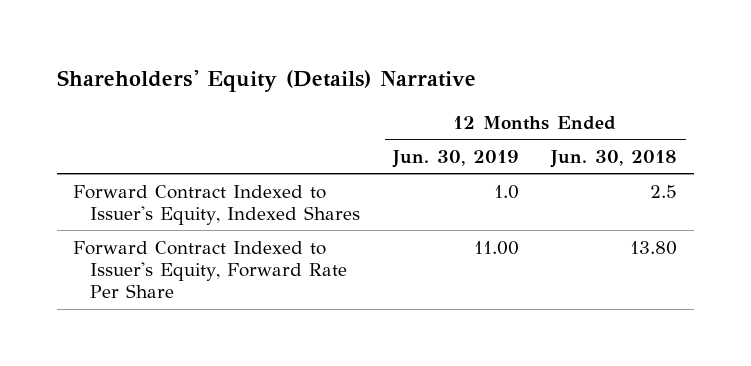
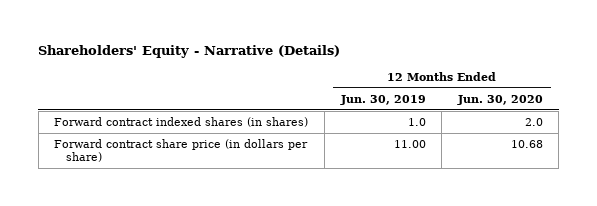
- Shareholders' Equity (Details) Narrative
+ Shareholders' Equity - Narrative (Details)
- | 12 Months Ended Jun. 30, 2019 | 12 Months Ended Jun. 30, 2018
+ | 12 Months Ended Jun. 30, 2019 | 12 Months Ended Jun. 30, 2020
- Forward Contract Indexed to Issuer's Equity, Indexed Shares | 1.0 | 2.5
- Forward Contract Indexed to Issuer's Equity, Forward Rate Per Share | 11.00 | 13.80
+ Forward contract indexed shares (in shares) | 1.0 | 2.0
+ Forward contract share price (in dollars per share) | 11.00 | 10.68

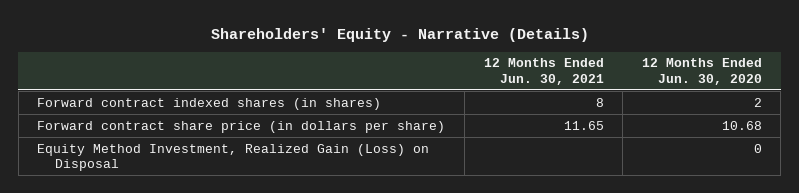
- | 12 Months Ended Jun. 30, 2019 | 12 Months Ended Jun. 30, 2020
+ | 12 Months Ended Jun. 30, 2021 | 12 Months Ended Jun. 30, 2020
- Forward contract indexed shares (in shares) | 1.0 | 2.0
+ Forward contract indexed shares (in shares) | 8 | 2
+ Equity Method Investment, Realized Gain (Loss) on Disposal | | 0

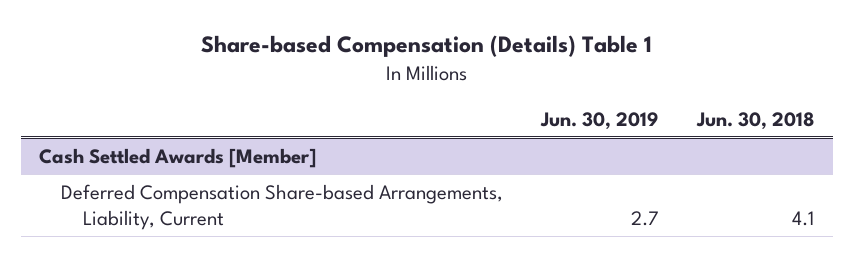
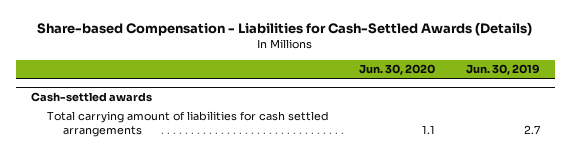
- Share-based Compensation (Details) Table 1
+ Share-based Compensation - Liabilities for Cash-Settled Awards (Details)
- | Jun. 30, 2019 | Jun. 30, 2018
+ | Jun. 30, 2020 | Jun. 30, 2019
- Cash Settled Awards [Member]
- Deferred Compensation Share-based Arrangements, Liability, Current | 2.7 | 4.1
+ Cash-settled awards
+ Total carrying amount of liabilities for cash settled arrangements | 1.1 | 2.7

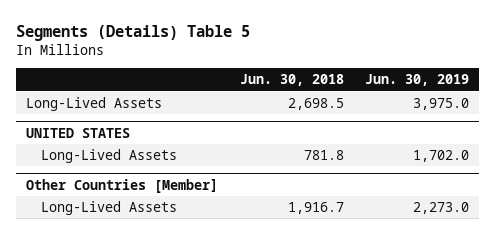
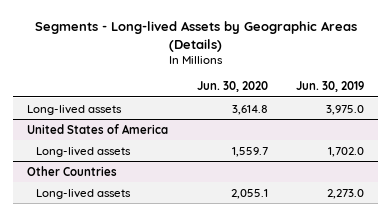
- Segments (Details) Table 5
+ Segments - Long-lived Assets by Geographic Areas (Details)
- | Jun. 30, 2018 | Jun. 30, 2019
+ | Jun. 30, 2020 | Jun. 30, 2019
- Long-Lived Assets | 2,698.5 | 3,975.0
- UNITED STATES
- Long-Lived Assets | 781.8 | 1,702.0
- Other Countries [Member]
- Long-Lived Assets | 1,916.7 | 2,273.0
+ Long-lived assets | 3,614.8 | 3,975.0
+ United States of America
+ Long-lived assets | 1,559.7 | 1,702.0
+ Other Countries
+ Long-lived assets | 2,055.1 | 2,273.0

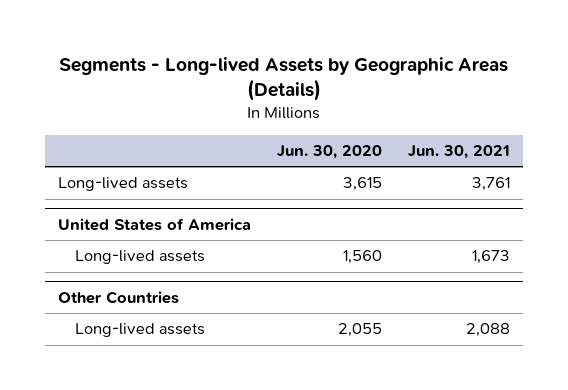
- | Jun. 30, 2020 | Jun. 30, 2019
+ | Jun. 30, 2020 | Jun. 30, 2021
- Long-lived assets | 3,614.8 | 3,975.0
+ Long-lived assets | 3,615 | 3,761
@ United States of America
- Long-lived assets | 1,559.7 | 1,702.0
+ Long-lived assets | 1,560 | 1,673
@ Other Countries
- Long-lived assets | 2,055.1 | 2,273.0
+ Long-lived assets | 2,055 | 2,088

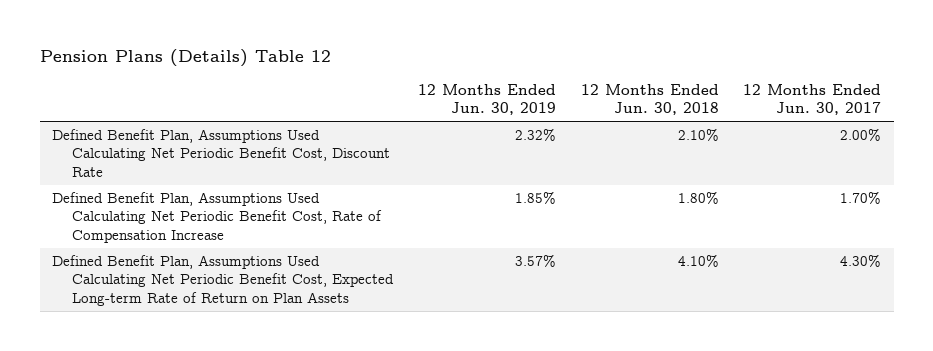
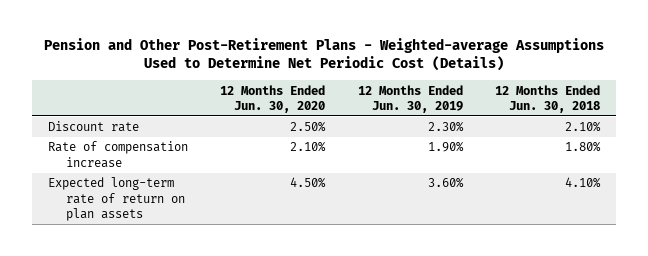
- Pension Plans (Details) Table 12
+ Pension and Other Post-Retirement Plans - Weighted-average Assumptions Used to Determine Net Periodic Cost (Details)
- | 12 Months Ended Jun. 30, 2019 | 12 Months Ended Jun. 30, 2018 | 12 Months Ended Jun. 30, 2017
+ | 12 Months Ended Jun. 30, 2020 | 12 Months Ended Jun. 30, 2019 | 12 Months Ended Jun. 30, 2018
- Defined Benefit Plan, Assumptions Used Calculating Net Periodic Benefit Cost, Discount Rate | 2.32% | 2.10% | 2.00%
- Defined Benefit Plan, Assumptions Used Calculating Net Periodic Benefit Cost, Rate of Compensation Increase | 1.85% | 1.80% | 1.70%
- Defined Benefit Plan, Assumptions Used Calculating Net Periodic Benefit Cost, Expected Long-term Rate of Return on Plan Assets | 3.57% | 4.10% | 4.30%
+ Discount rate | 2.50% | 2.30% | 2.10%
+ Rate of compensation increase | 2.10% | 1.90% | 1.80%
+ Expected long-term rate of return on plan assets | 4.50% | 3.60% | 4.10%

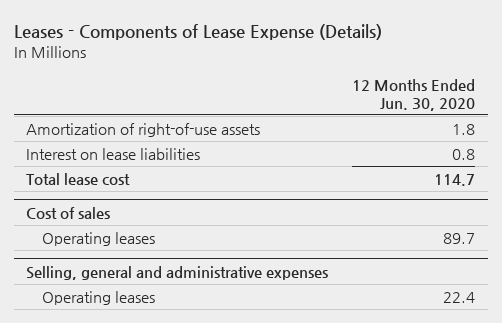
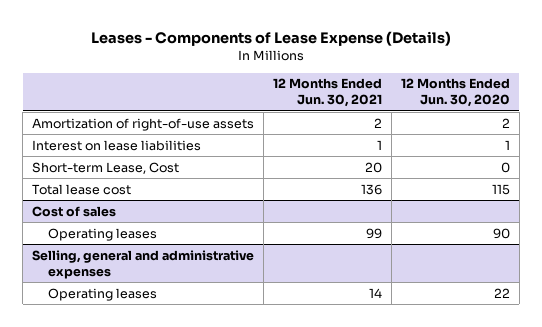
- | 12 Months Ended Jun. 30, 2020
+ | 12 Months Ended Jun. 30, 2021 | 12 Months Ended Jun. 30, 2020
- Amortization of right-of-use assets | 1.8
- Interest on lease liabilities | 0.8
- Total lease cost | 114.7
+ Amortization of right-of-use assets | 2 | 2
+ Interest on lease liabilities | 1 | 1
+ Short-term Lease, Cost | 20 | 0
+ Total lease cost | 136 | 115
@ Cost of sales
- Operating leases | 89.7
+ Operating leases | 99 | 90
@ Selling, general and administrative expenses
- Operating leases | 22.4
+ Operating leases | 14 | 22

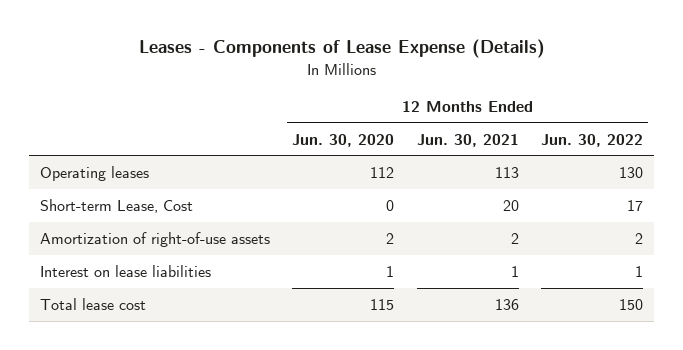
- | 12 Months Ended Jun. 30, 2021 | 12 Months Ended Jun. 30, 2020
+ | 12 Months Ended Jun. 30, 2020 | 12 Months Ended Jun. 30, 2021 | 12 Months Ended Jun. 30, 2022
+ Operating leases | 112 | 113 | 130
moved up: Short-term Lease, Cost | 0 | 20 | 17
- Cost of sales
- Operating leases | 99 | 90
- Selling, general and administrative expenses
- Operating leases | 14 | 22

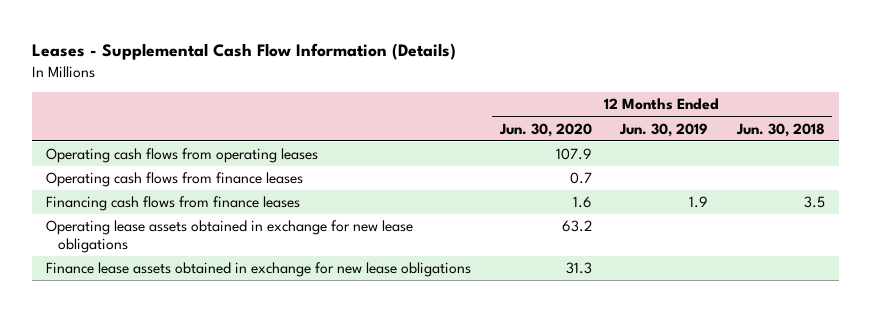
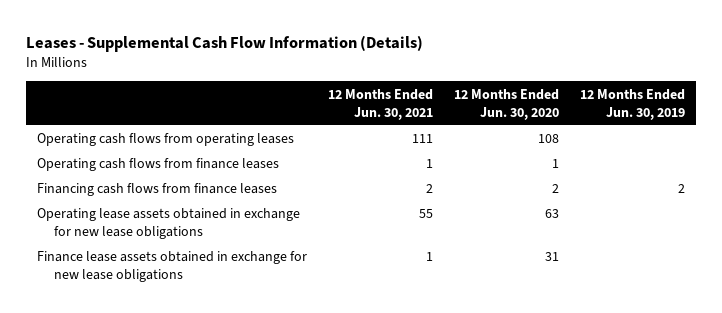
- | 12 Months Ended Jun. 30, 2020 | 12 Months Ended Jun. 30, 2019 | 12 Months Ended Jun. 30, 2018
+ | 12 Months Ended Jun. 30, 2021 | 12 Months Ended Jun. 30, 2020 | 12 Months Ended Jun. 30, 2019
- Operating cash flows from operating leases | 107.9 | |
- Operating cash flows from finance leases | 0.7 | |
- Financing cash flows from finance leases | 1.6 | 1.9 | 3.5
- Operating lease assets obtained in exchange for new lease obligations | 63.2 | |
- Finance lease assets obtained in exchange for new lease obligations | 31.3 | |
+ Operating cash flows from operating leases | 111 | 108 |
+ Operating cash flows from finance leases | 1 | 1 |
+ Financing cash flows from finance leases | 2 | 2 | 2
+ Operating lease assets obtained in exchange for new lease obligations | 55 | 63 |
+ Finance lease assets obtained in exchange for new lease obligations | 1 | 31 |

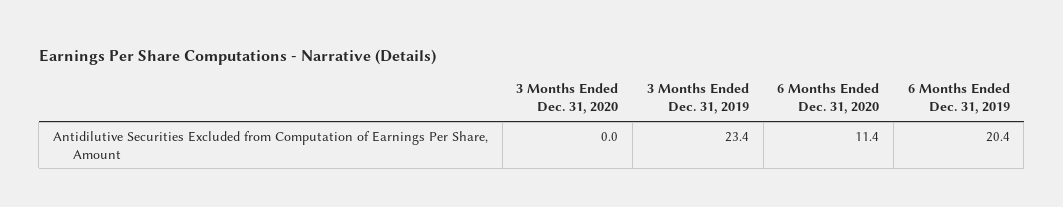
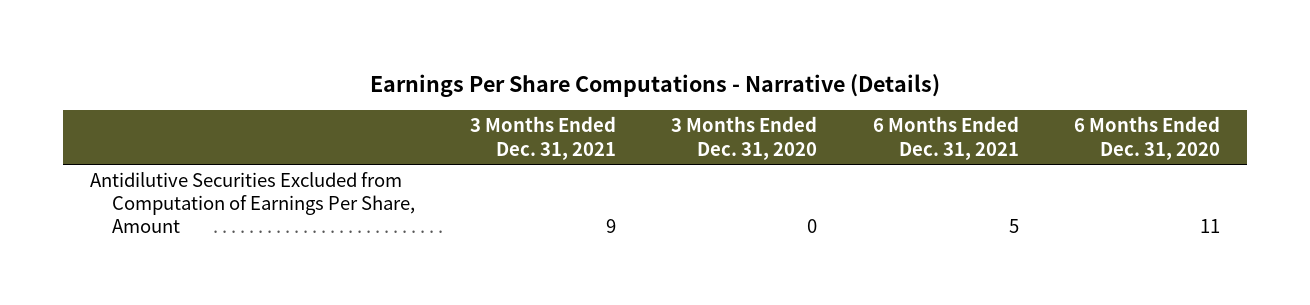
- | 3 Months Ended Dec. 31, 2020 | 3 Months Ended Dec. 31, 2019 | 6 Months Ended Dec. 31, 2020 | 6 Months Ended Dec. 31, 2019
+ | 3 Months Ended Dec. 31, 2021 | 3 Months Ended Dec. 31, 2020 | 6 Months Ended Dec. 31, 2021 | 6 Months Ended Dec. 31, 2020
- Antidilutive Securities Excluded from Computation of Earnings Per Share, Amount | 0.0 | 23.4 | 11.4 | 20.4
+ Antidilutive Securities Excluded from Computation of Earnings Per Share, Amount | 9 | 0 | 5 | 11

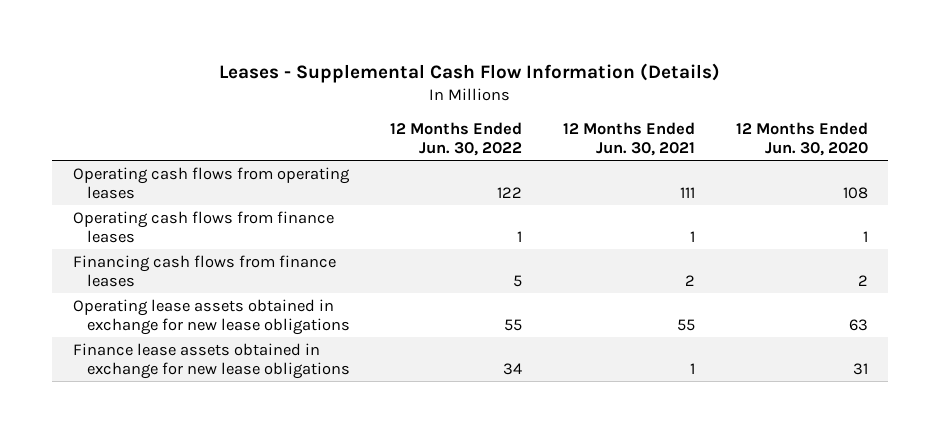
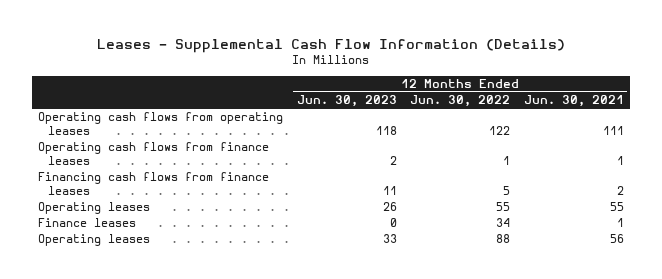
- | 12 Months Ended Jun. 30, 2022 | 12 Months Ended Jun. 30, 2021 | 12 Months Ended Jun. 30, 2020
+ | 12 Months Ended Jun. 30, 2023 | 12 Months Ended Jun. 30, 2022 | 12 Months Ended Jun. 30, 2021
- Operating lease assets obtained in exchange for new lease obligations | 55 | 55 | 63
- Finance lease assets obtained in exchange for new lease obligations | 34 | 1 | 31
+ Operating leases | 26 | 55 | 55
+ Finance leases | 0 | 34 | 1
+ Operating leases | 33 | 88 | 56

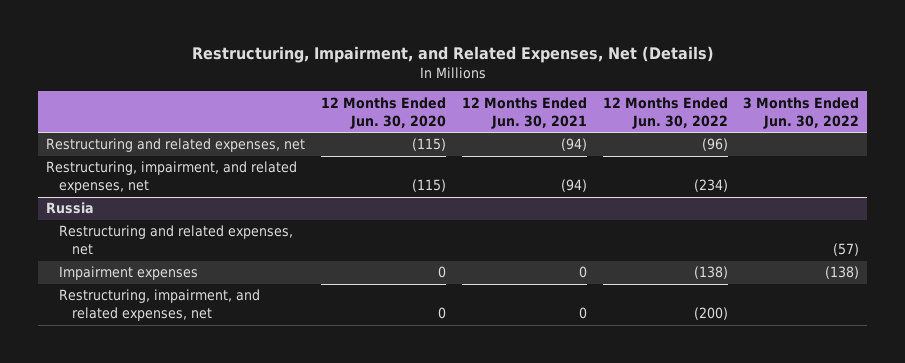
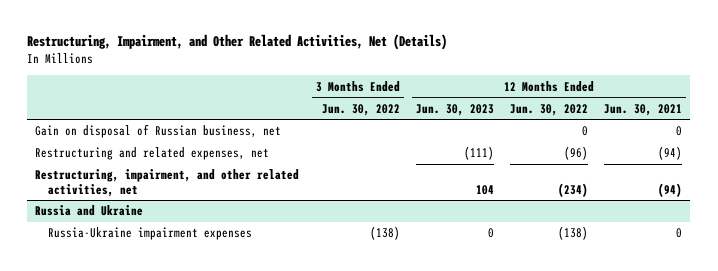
- Restructuring, Impairment, and Related Expenses, Net (Details)
+ Restructuring, Impairment, and Other Related Activities, Net (Details)
- | 12 Months Ended Jun. 30, 2020 | 12 Months Ended Jun. 30, 2021 | 12 Months Ended Jun. 30, 2022 | 3 Months Ended Jun. 30, 2022
+ | 3 Months Ended Jun. 30, 2022 | 12 Months Ended Jun. 30, 2023 | 12 Months Ended Jun. 30, 2022 | 12 Months Ended Jun. 30, 2021
+ Gain on disposal of Russian business, net | | | 0 | 0
- Restructuring, impairment, and related expenses, net | (115) | (94) | (234) |
- Russia
- Restructuring and related expenses, net | | | | (57)
- Impairment expenses | 0 | 0 | (138) | (138)
- Restructuring, impairment, and related expenses, net | 0 | 0 | (200) |
+ Restructuring, impairment, and other related activities, net | | 104 | (234) | (94)
+ Russia and Ukraine
+ Russia-Ukraine impairment expenses | (138) | 0 | (138) | 0

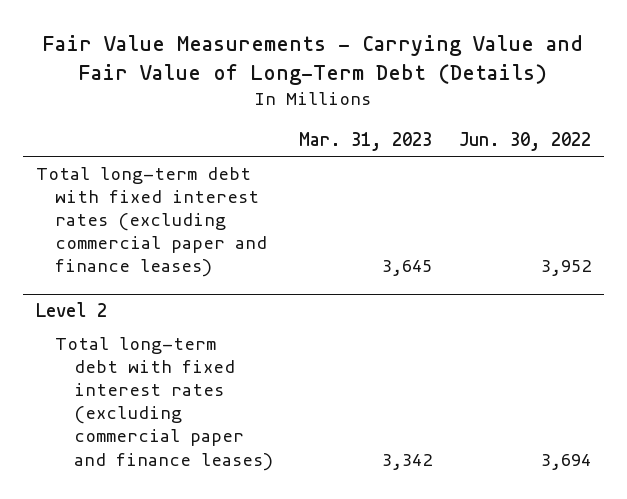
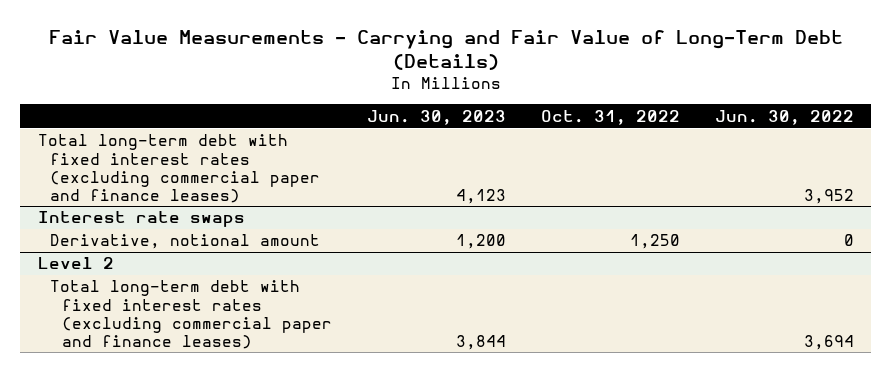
- Fair Value Measurements - Carrying Value and Fair Value of Long-Term Debt (Details)
+ Fair Value Measurements - Carrying and Fair Value of Long-Term Debt (Details)
- | Mar. 31, 2023 | Jun. 30, 2022
+ | Jun. 30, 2023 | Oct. 31, 2022 | Jun. 30, 2022
+ Interest rate swaps
+ Derivative, notional amount | 1,200 | 1,250 | 0

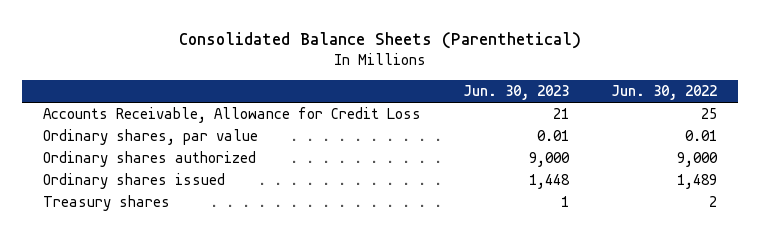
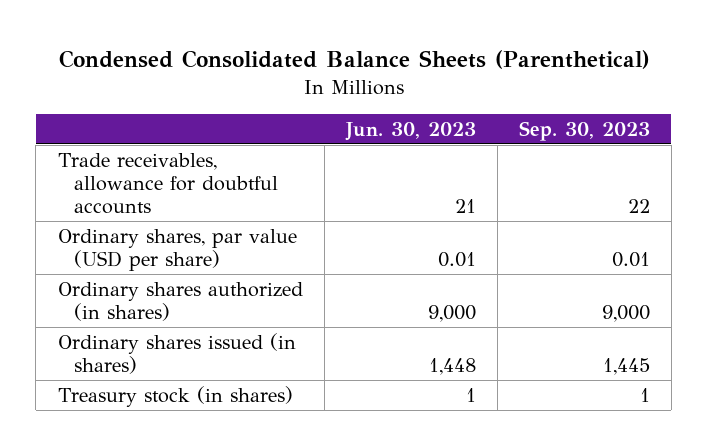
- Consolidated Balance Sheets (Parenthetical)
+ Condensed Consolidated Balance Sheets (Parenthetical)
- | Jun. 30, 2023 | Jun. 30, 2022
+ | Jun. 30, 2023 | Sep. 30, 2023
- Accounts Receivable, Allowance for Credit Loss | 21 | 25
- Ordinary shares, par value | 0.01 | 0.01
- Ordinary shares authorized | 9,000 | 9,000
- Ordinary shares issued | 1,448 | 1,489
- Treasury shares | 1 | 2
+ Trade receivables, allowance for doubtful accounts | 21 | 22
+ Ordinary shares, par value (USD per share) | 0.01 | 0.01
+ Ordinary shares authorized (in shares) | 9,000 | 9,000
+ Ordinary shares issued (in shares) | 1,448 | 1,445
+ Treasury stock (in shares) | 1 | 1

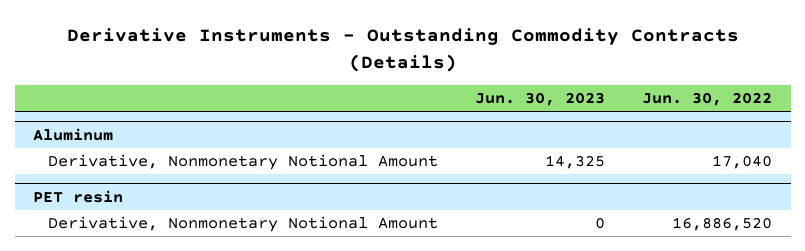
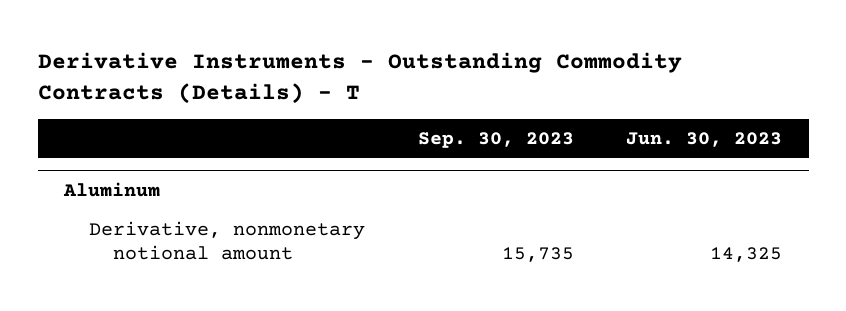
- Derivative Instruments - Outstanding Commodity Contracts (Details)
+ Derivative Instruments - Outstanding Commodity Contracts (Details) - T
- | Jun. 30, 2023 | Jun. 30, 2022
+ | Sep. 30, 2023 | Jun. 30, 2023
@ Aluminum
- Derivative, Nonmonetary Notional Amount | 14,325 | 17,040
- PET resin
- Derivative, Nonmonetary Notional Amount | 0 | 16,886,520
@ Aluminum
+ Derivative, nonmonetary notional amount | 15,735 | 14,325

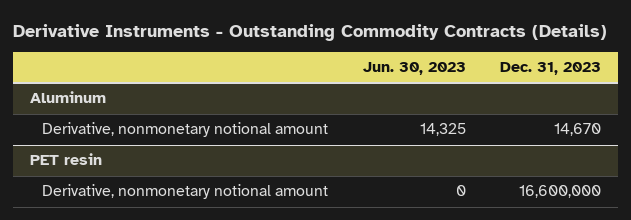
- Derivative Instruments - Outstanding Commodity Contracts (Details) - T
+ Derivative Instruments - Outstanding Commodity Contracts (Details)
- | Sep. 30, 2023 | Jun. 30, 2023
+ | Jun. 30, 2023 | Dec. 31, 2023
+ PET resin
+ Derivative, nonmonetary notional amount | 0 | 16,600,000

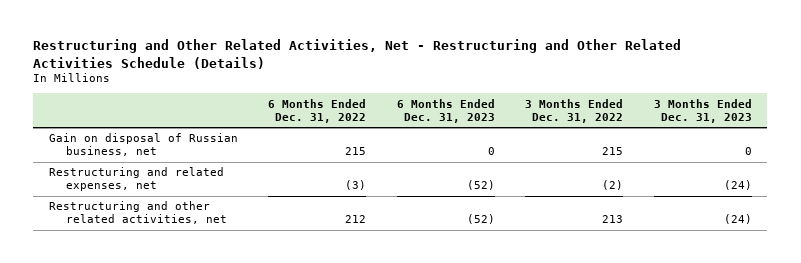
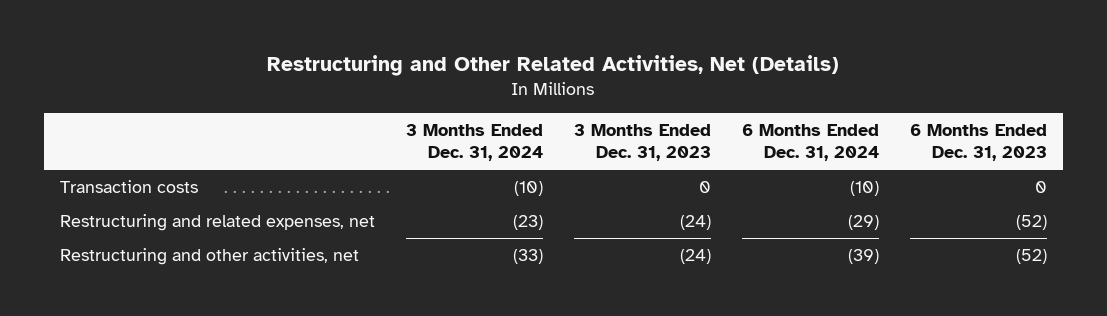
- Restructuring and Other Related Activities, Net - Restructuring and Other Related Activities Schedule (Details)
+ Restructuring and Other Related Activities, Net (Details)
- | 6 Months Ended Dec. 31, 2022 | 6 Months Ended Dec. 31, 2023 | 3 Months Ended Dec. 31, 2022 | 3 Months Ended Dec. 31, 2023
+ | 3 Months Ended Dec. 31, 2024 | 3 Months Ended Dec. 31, 2023 | 6 Months Ended Dec. 31, 2024 | 6 Months Ended Dec. 31, 2023
- Gain on disposal of Russian business, net | 215 | 0 | 215 | 0
+ Transaction costs | (10) | 0 | (10) | 0
- Restructuring and other related activities, net | 212 | (52) | 213 | (24)
+ Restructuring and other activities, net | (33) | (24) | (39) | (52)

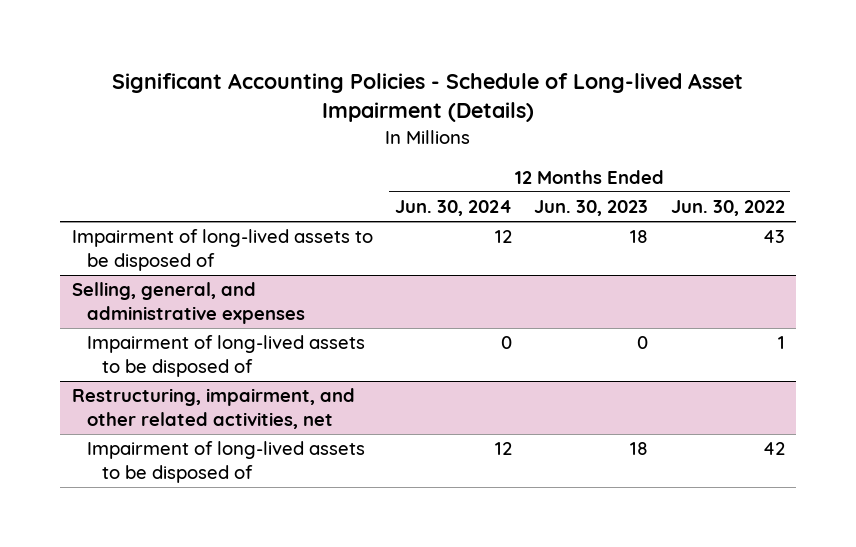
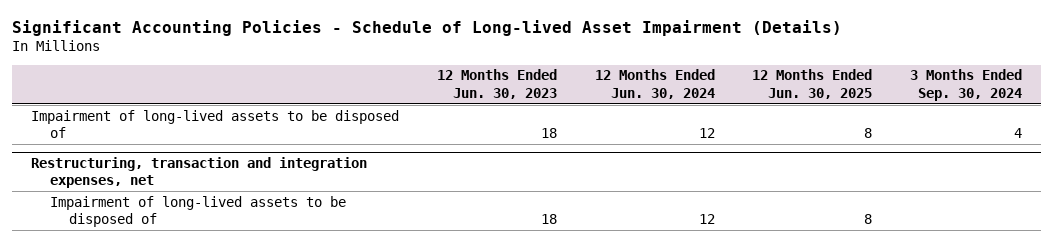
- | 12 Months Ended Jun. 30, 2024 | 12 Months Ended Jun. 30, 2023 | 12 Months Ended Jun. 30, 2022
+ | 12 Months Ended Jun. 30, 2023 | 12 Months Ended Jun. 30, 2024 | 12 Months Ended Jun. 30, 2025 | 3 Months Ended Sep. 30, 2024
- Selling, general, and administrative expenses
- Impairment of long-lived assets to be disposed of | 0 | 0 | 1
- Restructuring, impairment, and other related activities, net
+ Restructuring, transaction and integration expenses, net

